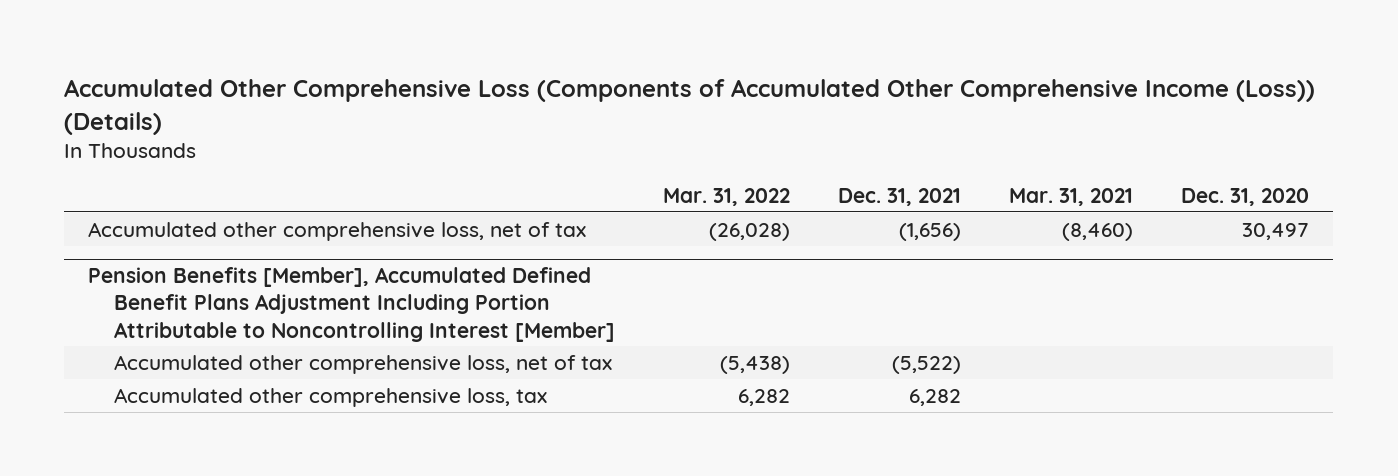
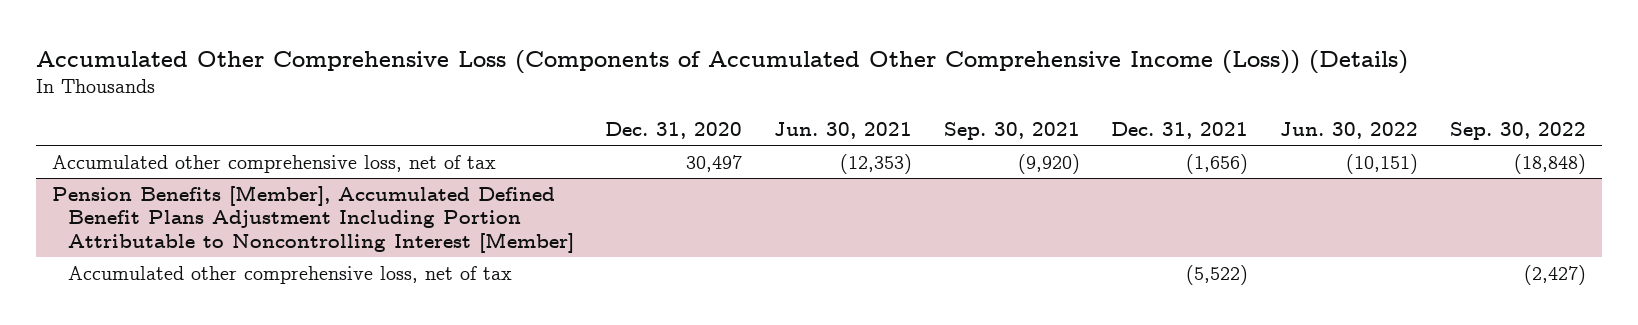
- | Mar. 31, 2022 | Dec. 31, 2021 | Mar. 31, 2021 | Dec. 31, 2020
+ | Dec. 31, 2020 | Jun. 30, 2021 | Sep. 30, 2021 | Dec. 31, 2021 | Jun. 30, 2022 | Sep. 30, 2022
@ Pension Benefits [Member], Accumulated Defined Benefit Plans Adjustment Including Portion Attributable to Noncontrolling Interest [Member]
- Accumulated other comprehensive loss, tax | 6,282 | 6,282 | |

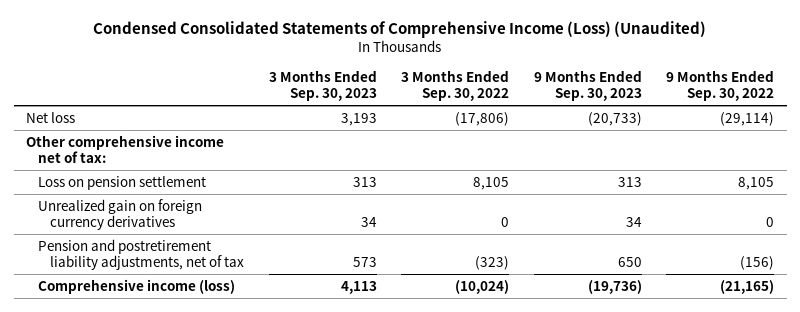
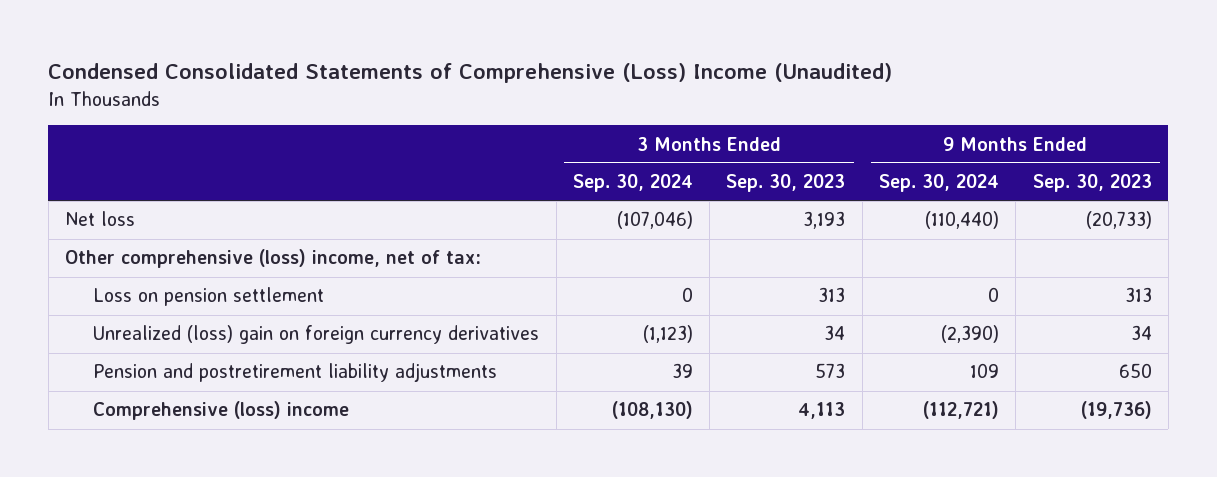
- Condensed Consolidated Statements of Comprehensive Income (Loss) (Unaudited)
+ Condensed Consolidated Statements of Comprehensive (Loss) Income (Unaudited)
- | 3 Months Ended Sep. 30, 2023 | 3 Months Ended Sep. 30, 2022 | 9 Months Ended Sep. 30, 2023 | 9 Months Ended Sep. 30, 2022
+ | 3 Months Ended Sep. 30, 2024 | 3 Months Ended Sep. 30, 2023 | 9 Months Ended Sep. 30, 2024 | 9 Months Ended Sep. 30, 2023
- Other comprehensive income net of tax:
+ Other comprehensive (loss) income, net of tax:
- Unrealized gain on foreign currency derivatives | 34 | 0 | 34 | 0
- Pension and postretirement liability adjustments, net of tax | 573 | (323) | 650 | (156)
- Comprehensive income (loss) | 4,113 | (10,024) | (19,736) | (21,165)
+ Unrealized (loss) gain on foreign currency derivatives | (1,123) | 34 | (2,390) | 34
+ Pension and postretirement liability adjustments | 39 | 573 | 109 | 650
+ Comprehensive (loss) income | (108,130) | 4,113 | (112,721) | (19,736)

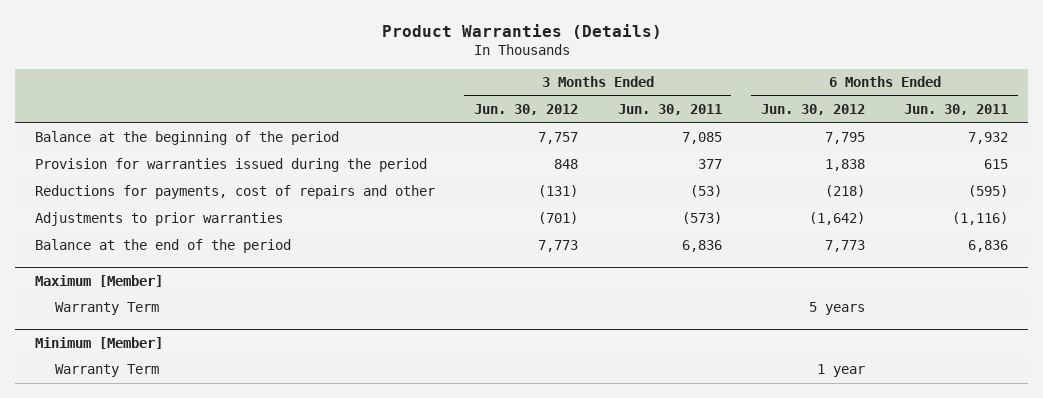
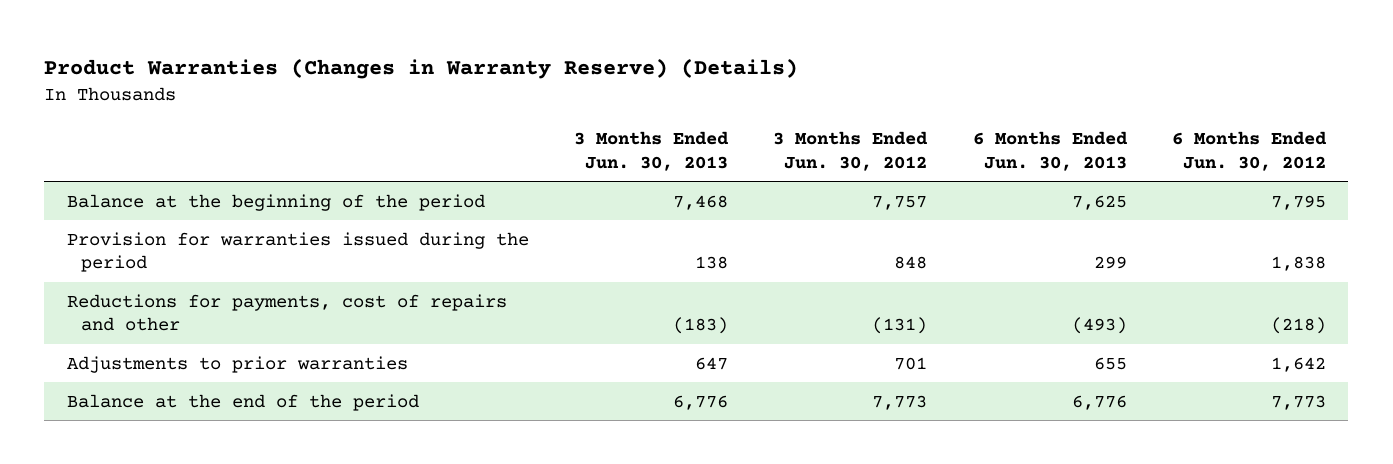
- Product Warranties (Details)
+ Product Warranties (Changes in Warranty Reserve) (Details)
- | 3 Months Ended Jun. 30, 2012 | 3 Months Ended Jun. 30, 2011 | 6 Months Ended Jun. 30, 2012 | 6 Months Ended Jun. 30, 2011
+ | 3 Months Ended Jun. 30, 2013 | 3 Months Ended Jun. 30, 2012 | 6 Months Ended Jun. 30, 2013 | 6 Months Ended Jun. 30, 2012
- Adjustments to prior warranties | (701) | (573) | (1,642) | (1,116)
+ Adjustments to prior warranties | 647 | 701 | 655 | 1,642
- Maximum [Member]
- Warranty Term | | | 5 years |
- Minimum [Member]
- Warranty Term | | | 1 year |

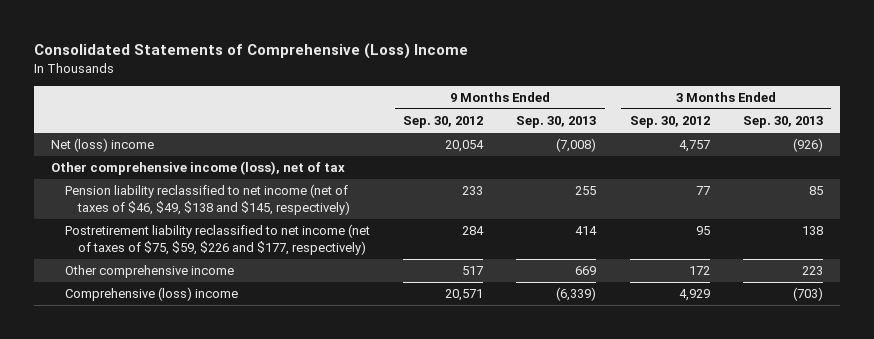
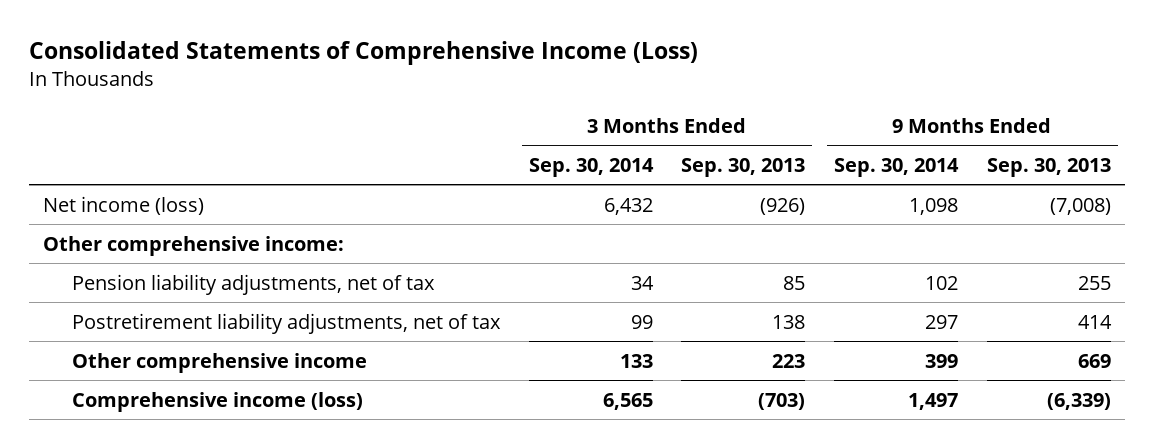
- Consolidated Statements of Comprehensive (Loss) Income
+ Consolidated Statements of Comprehensive Income (Loss)
- | 9 Months Ended Sep. 30, 2012 | 9 Months Ended Sep. 30, 2013 | 3 Months Ended Sep. 30, 2012 | 3 Months Ended Sep. 30, 2013
+ | 3 Months Ended Sep. 30, 2014 | 3 Months Ended Sep. 30, 2013 | 9 Months Ended Sep. 30, 2014 | 9 Months Ended Sep. 30, 2013
- Net (loss) income | 20,054 | (7,008) | 4,757 | (926)
- Other comprehensive income (loss), net of tax
- Pension liability reclassified to net income (net of taxes of $46, $49, $138 and $145, respectively) | 233 | 255 | 77 | 85
- Postretirement liability reclassified to net income (net of taxes of $75, $59, $226 and $177, respectively) | 284 | 414 | 95 | 138
+ Net income (loss) | 6,432 | (926) | 1,098 | (7,008)
+ Other comprehensive income:
+ Pension liability adjustments, net of tax | 34 | 85 | 102 | 255
+ Postretirement liability adjustments, net of tax | 99 | 138 | 297 | 414
- Comprehensive (loss) income | 20,571 | (6,339) | 4,929 | (703)
+ Comprehensive income (loss) | 6,565 | (703) | 1,497 | (6,339)

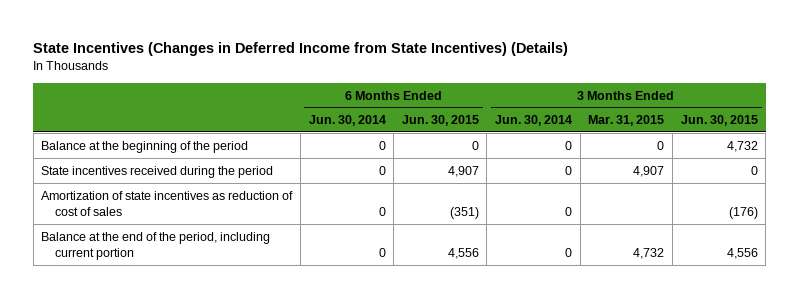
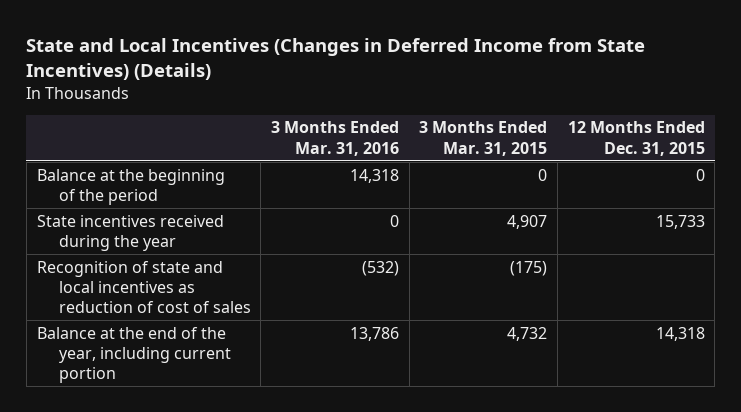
- State Incentives (Changes in Deferred Income from State Incentives) (Details)
+ State and Local Incentives (Changes in Deferred Income from State Incentives) (Details)
- | 6 Months Ended Jun. 30, 2014 | 6 Months Ended Jun. 30, 2015 | 3 Months Ended Jun. 30, 2014 | 3 Months Ended Mar. 31, 2015 | 3 Months Ended Jun. 30, 2015
+ | 3 Months Ended Mar. 31, 2016 | 3 Months Ended Mar. 31, 2015 | 12 Months Ended Dec. 31, 2015
- State incentives received during the period | 0 | 4,907 | 0 | 4,907 | 0
- Amortization of state incentives as reduction of cost of sales | 0 | (351) | 0 | | (176)
- Balance at the end of the period, including current portion | 0 | 4,556 | 0 | 4,732 | 4,556
+ State incentives received during the year | 0 | 4,907 | 15,733
+ Recognition of state and local incentives as reduction of cost of sales | (532) | (175) |
+ Balance at the end of the year, including current portion | 13,786 | 4,732 | 14,318

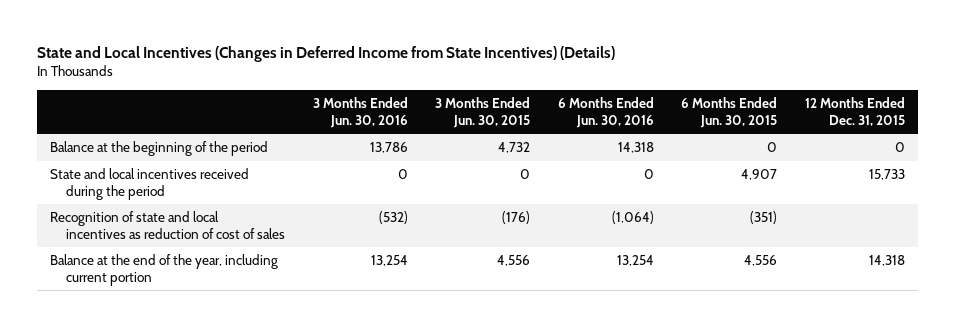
- | 3 Months Ended Mar. 31, 2016 | 3 Months Ended Mar. 31, 2015 | 12 Months Ended Dec. 31, 2015
+ | 3 Months Ended Jun. 30, 2016 | 3 Months Ended Jun. 30, 2015 | 6 Months Ended Jun. 30, 2016 | 6 Months Ended Jun. 30, 2015 | 12 Months Ended Dec. 31, 2015
- State incentives received during the year | 0 | 4,907 | 15,733
+ State and local incentives received during the period | 0 | 0 | 0 | 4,907 | 15,733

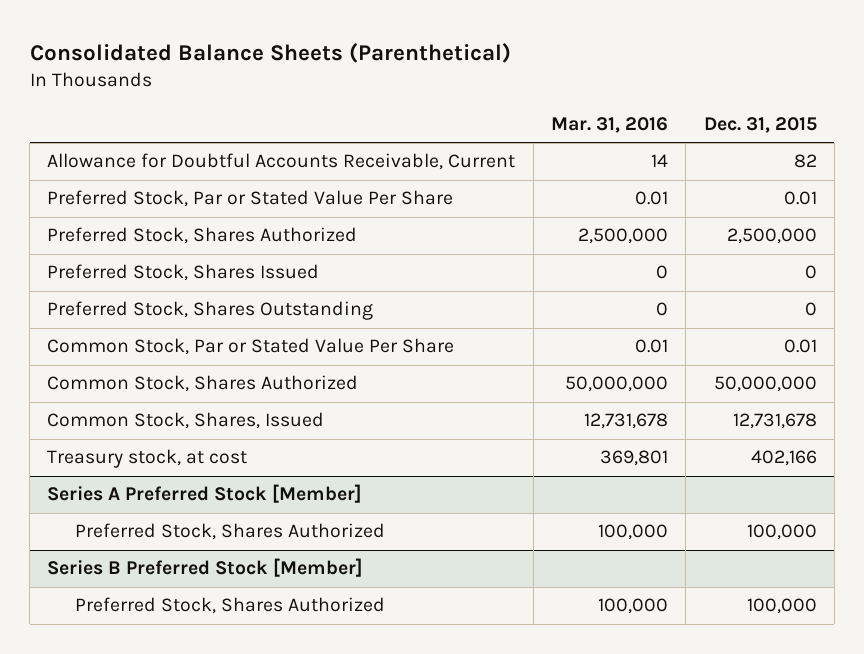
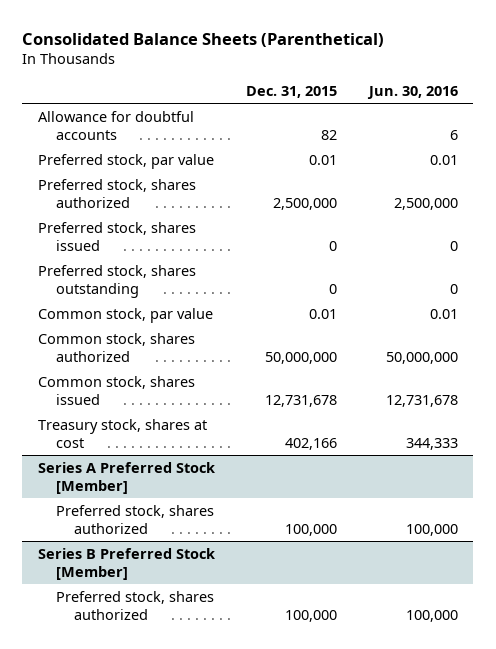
- | Mar. 31, 2016 | Dec. 31, 2015
+ | Dec. 31, 2015 | Jun. 30, 2016
- Allowance for Doubtful Accounts Receivable, Current | 14 | 82
- Preferred Stock, Par or Stated Value Per Share | 0.01 | 0.01
- Preferred Stock, Shares Authorized | 2,500,000 | 2,500,000
- Preferred Stock, Shares Issued | 0 | 0
- Preferred Stock, Shares Outstanding | 0 | 0
- Common Stock, Par or Stated Value Per Share | 0.01 | 0.01
- Common Stock, Shares Authorized | 50,000,000 | 50,000,000
- Common Stock, Shares, Issued | 12,731,678 | 12,731,678
- Treasury stock, at cost | 369,801 | 402,166
+ Allowance for doubtful accounts | 82 | 6
+ Preferred stock, par value | 0.01 | 0.01
+ Preferred stock, shares authorized | 2,500,000 | 2,500,000
+ Preferred stock, shares issued | 0 | 0
+ Preferred stock, shares outstanding | 0 | 0
+ Common stock, par value | 0.01 | 0.01
+ Common stock, shares authorized | 50,000,000 | 50,000,000
+ Common stock, shares issued | 12,731,678 | 12,731,678
+ Treasury stock, shares at cost | 402,166 | 344,333
@ Series A Preferred Stock [Member]
- Preferred Stock, Shares Authorized | 100,000 | 100,000
+ Preferred stock, shares authorized | 100,000 | 100,000
@ Series B Preferred Stock [Member]
- Preferred Stock, Shares Authorized | 100,000 | 100,000
+ Preferred stock, shares authorized | 100,000 | 100,000

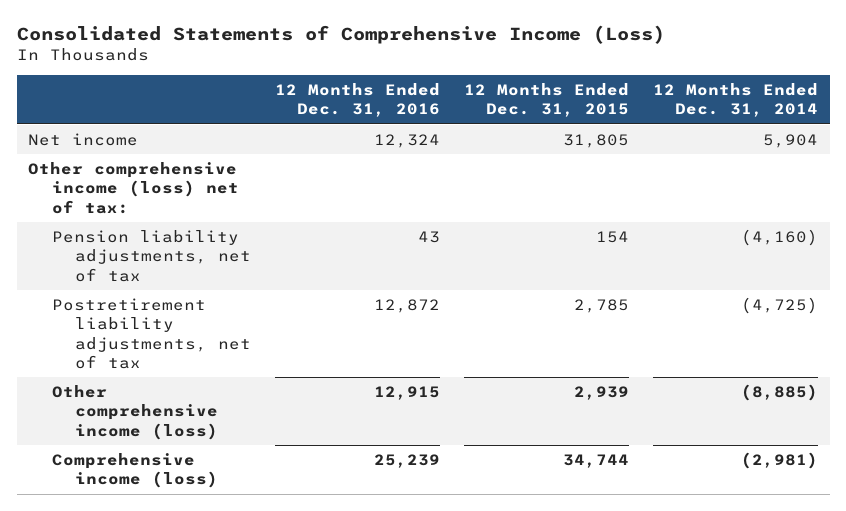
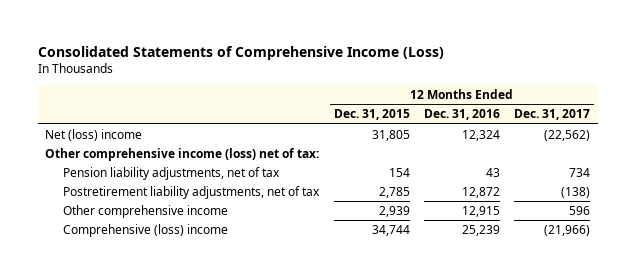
- | 12 Months Ended Dec. 31, 2016 | 12 Months Ended Dec. 31, 2015 | 12 Months Ended Dec. 31, 2014
+ | 12 Months Ended Dec. 31, 2015 | 12 Months Ended Dec. 31, 2016 | 12 Months Ended Dec. 31, 2017
- Net income | 12,324 | 31,805 | 5,904
+ Net (loss) income | 31,805 | 12,324 | (22,562)
- Other comprehensive income (loss) | 12,915 | 2,939 | (8,885)
- Comprehensive income (loss) | 25,239 | 34,744 | (2,981)
+ Other comprehensive income | 2,939 | 12,915 | 596
+ Comprehensive (loss) income | 34,744 | 25,239 | (21,966)

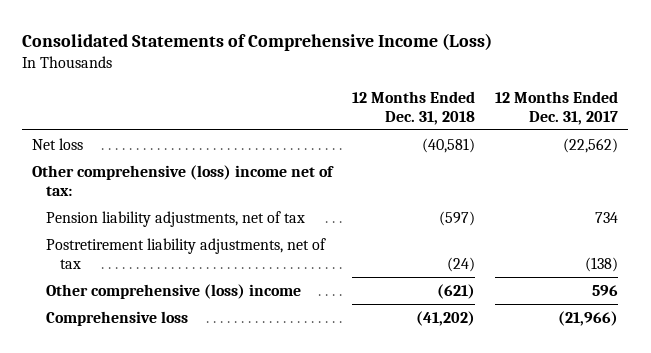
- | 12 Months Ended Dec. 31, 2015 | 12 Months Ended Dec. 31, 2016 | 12 Months Ended Dec. 31, 2017
+ | 12 Months Ended Dec. 31, 2018 | 12 Months Ended Dec. 31, 2017
- Net (loss) income | 31,805 | 12,324 | (22,562)
- Other comprehensive income (loss) net of tax:
+ Net loss | (40,581) | (22,562)
+ Other comprehensive (loss) income net of tax:
- Other comprehensive income | 2,939 | 12,915 | 596
- Comprehensive (loss) income | 34,744 | 25,239 | (21,966)
+ Other comprehensive (loss) income | (621) | 596
+ Comprehensive loss | (41,202) | (21,966)

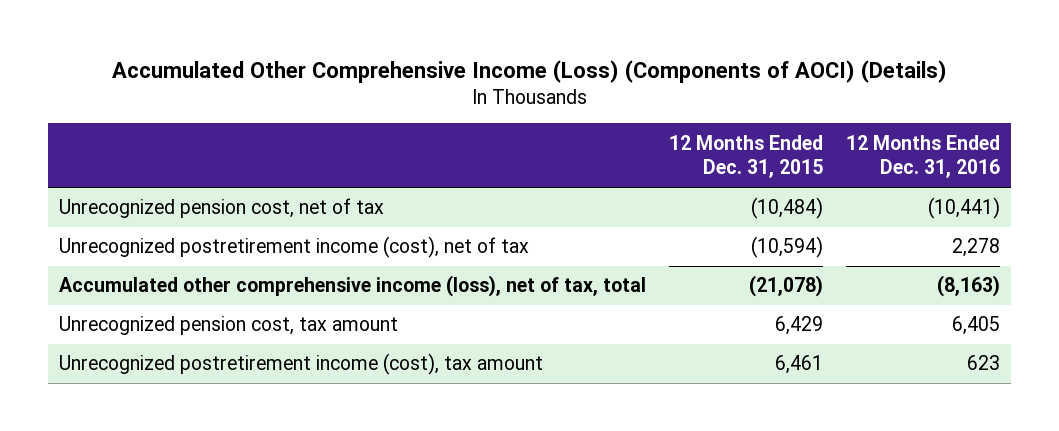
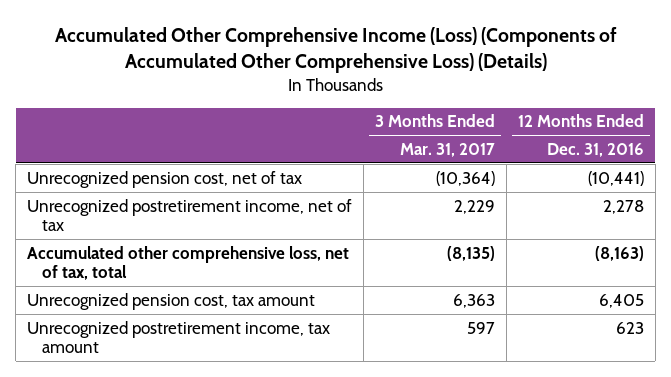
- Accumulated Other Comprehensive Income (Loss) (Components of AOCI) (Details)
+ Accumulated Other Comprehensive Income (Loss) (Components of Accumulated Other Comprehensive Loss) (Details)
- | 12 Months Ended Dec. 31, 2015 | 12 Months Ended Dec. 31, 2016
+ | 3 Months Ended Mar. 31, 2017 | 12 Months Ended Dec. 31, 2016
- Unrecognized postretirement income (cost), net of tax | (10,594) | 2,278
- Accumulated other comprehensive income (loss), net of tax, total | (21,078) | (8,163)
+ Unrecognized postretirement income, net of tax | 2,229 | 2,278
+ Accumulated other comprehensive loss, net of tax, total | (8,135) | (8,163)
- Unrecognized postretirement income (cost), tax amount | 6,461 | 623
+ Unrecognized postretirement income, tax amount | 597 | 623

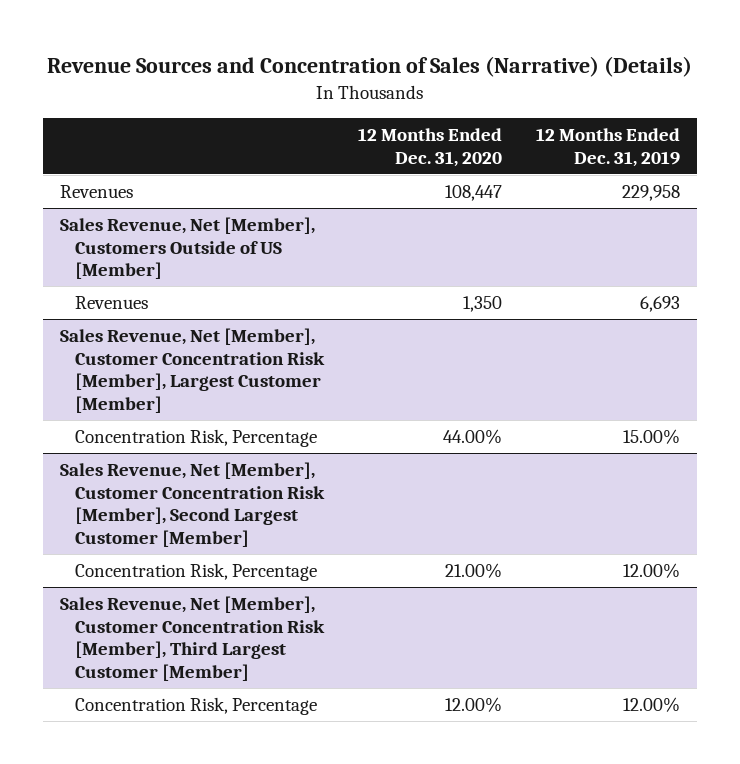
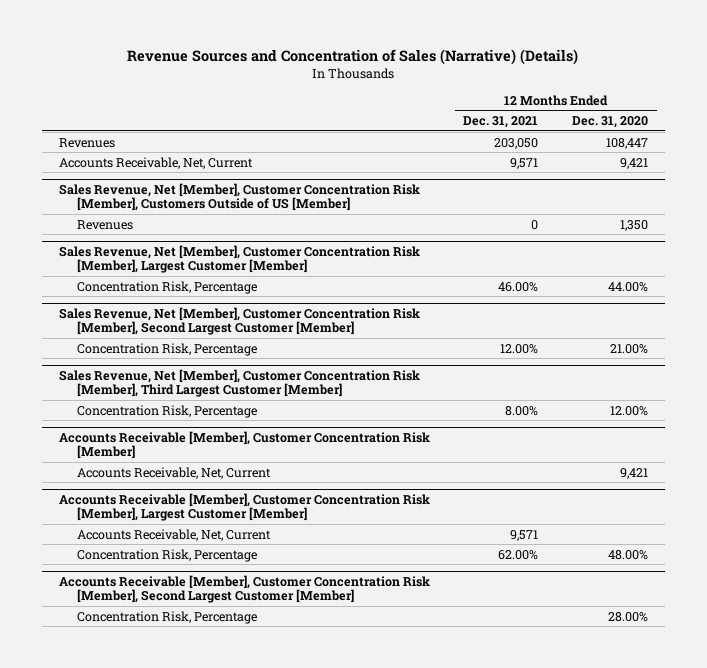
- | 12 Months Ended Dec. 31, 2020 | 12 Months Ended Dec. 31, 2019
+ | 12 Months Ended Dec. 31, 2021 | 12 Months Ended Dec. 31, 2020
- Sales Revenue, Net [Member], Customers Outside of US [Member]
+ Accounts Receivable, Net, Current | 9,571 | 9,421
+ Sales Revenue, Net [Member], Customer Concentration Risk [Member], Customers Outside of US [Member]
+ Accounts Receivable [Member], Customer Concentration Risk [Member]
+ Accounts Receivable, Net, Current | | 9,421
+ Accounts Receivable [Member], Customer Concentration Risk [Member], Largest Customer [Member]
+ Accounts Receivable, Net, Current | 9,571 |
+ Concentration Risk, Percentage | 62.00% | 48.00%
+ Accounts Receivable [Member], Customer Concentration Risk [Member], Second Largest Customer [Member]
+ Concentration Risk, Percentage | | 28.00%

